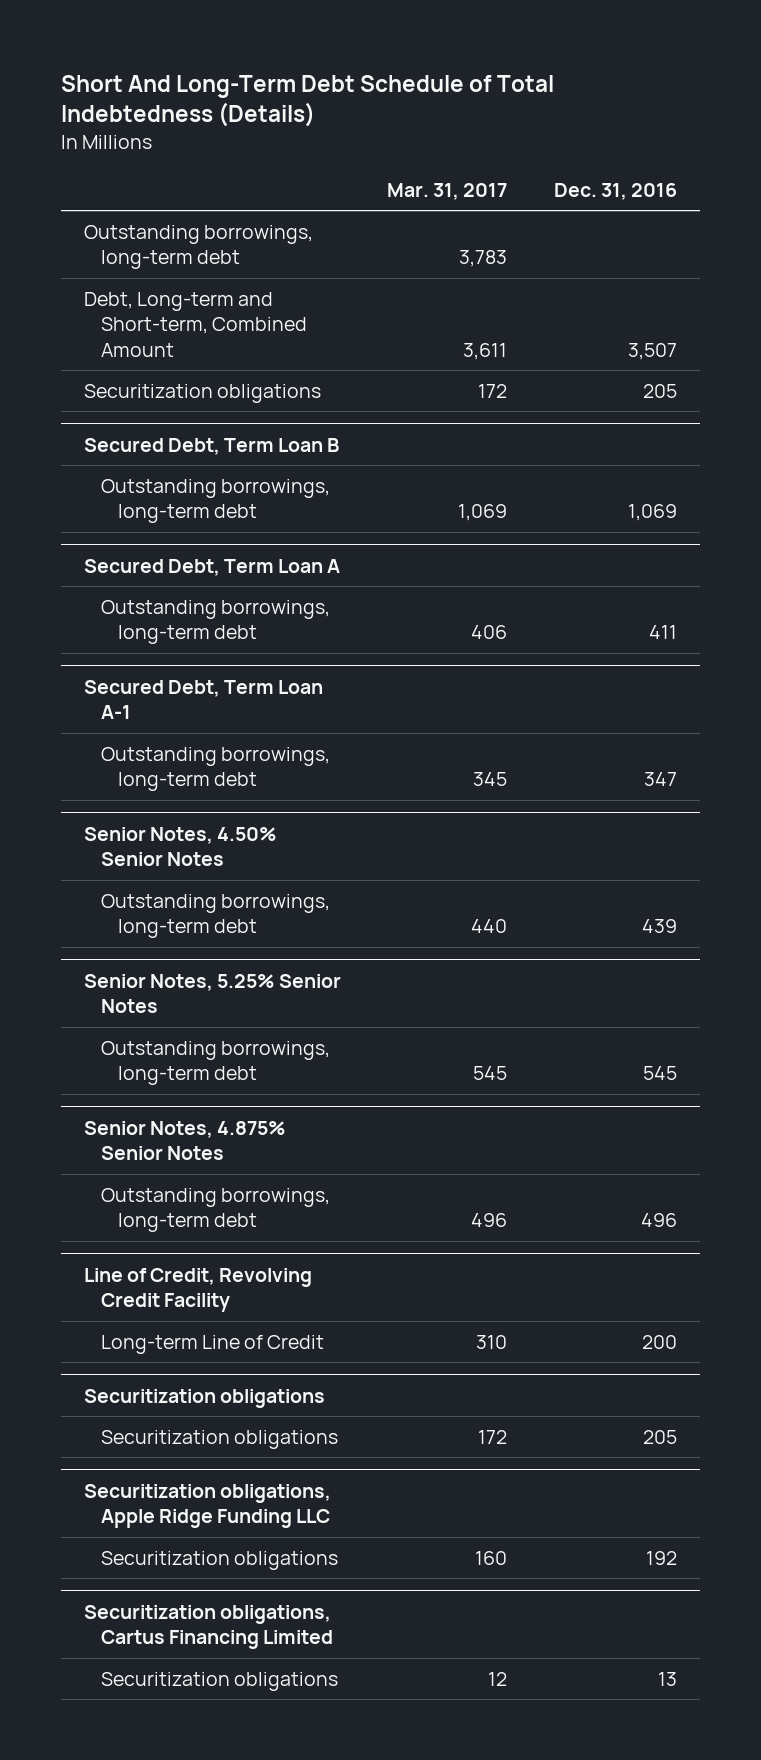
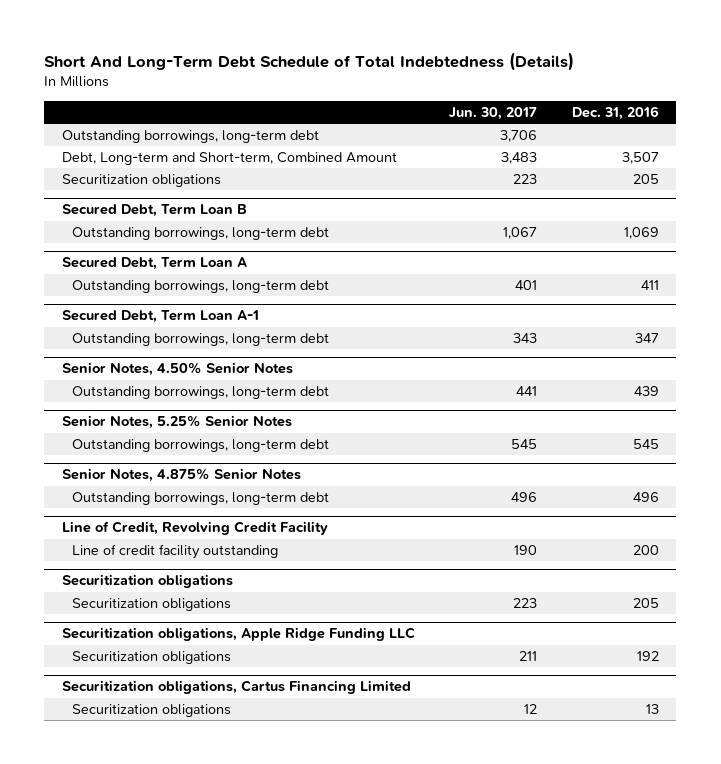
- | Mar. 31, 2017 | Dec. 31, 2016
+ | Jun. 30, 2017 | Dec. 31, 2016
@ Line of Credit, Revolving Credit Facility
- Long-term Line of Credit | 310 | 200
+ Line of credit facility outstanding | 190 | 200

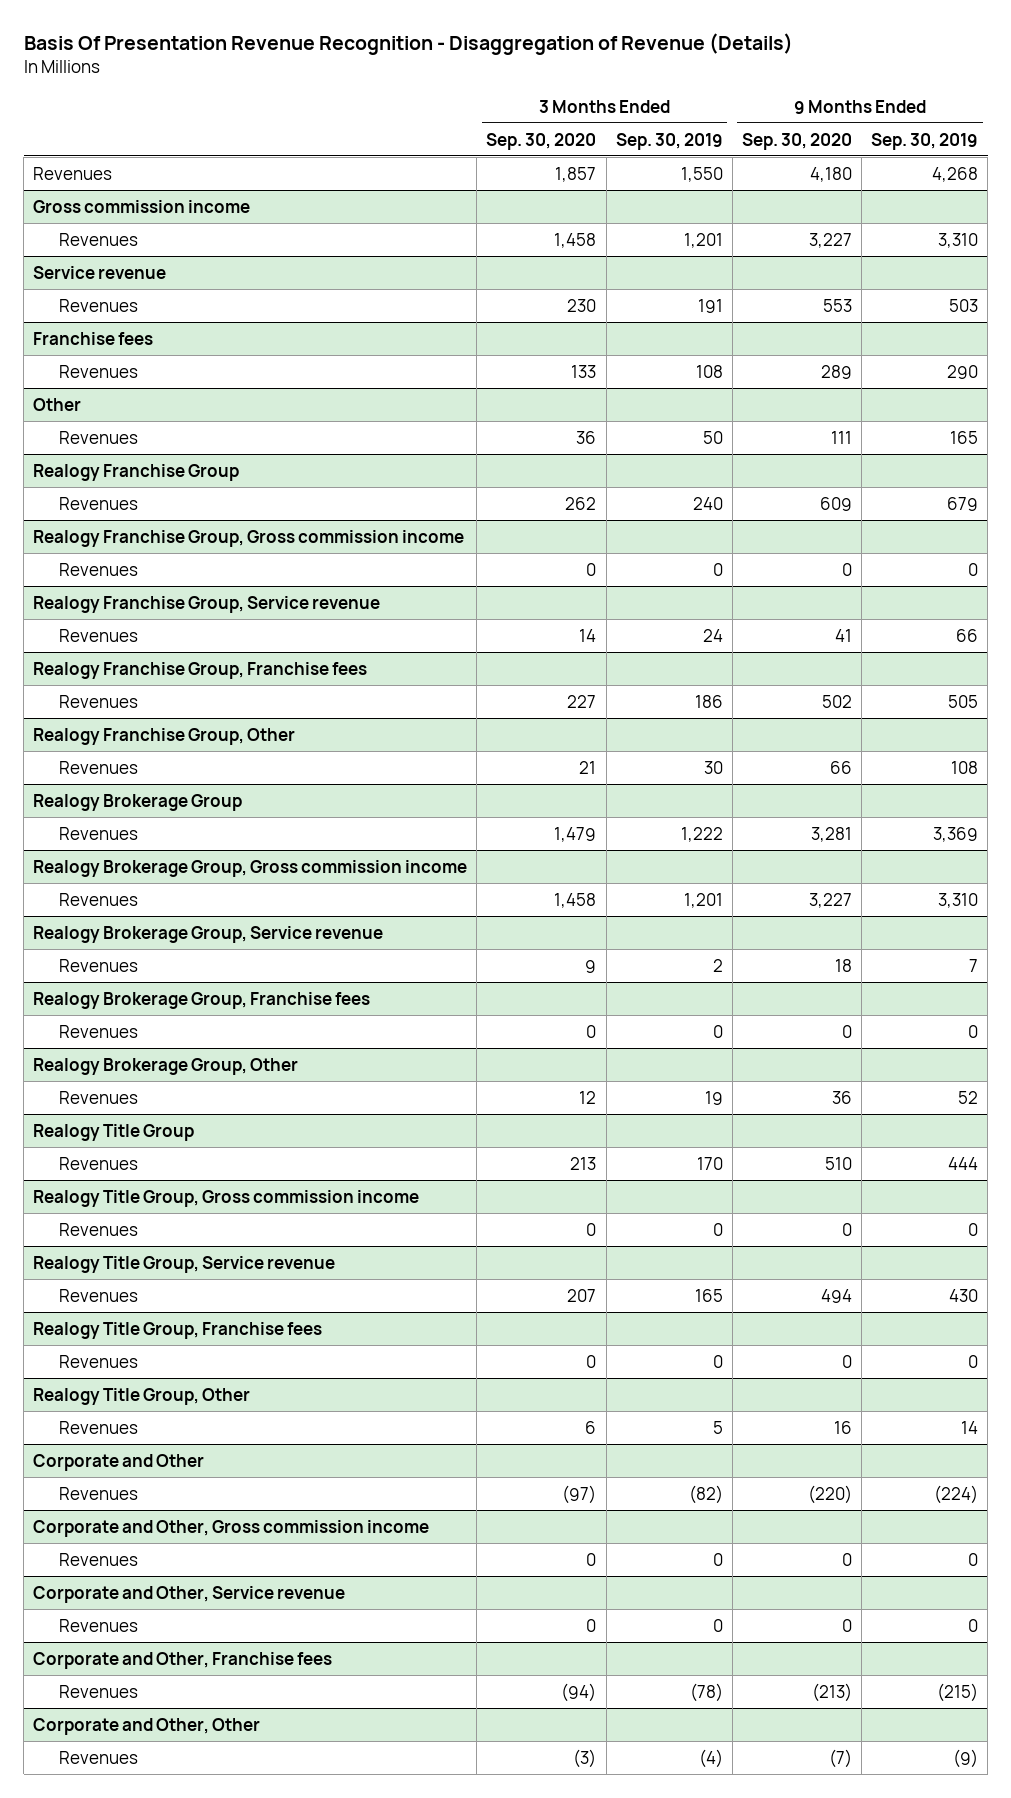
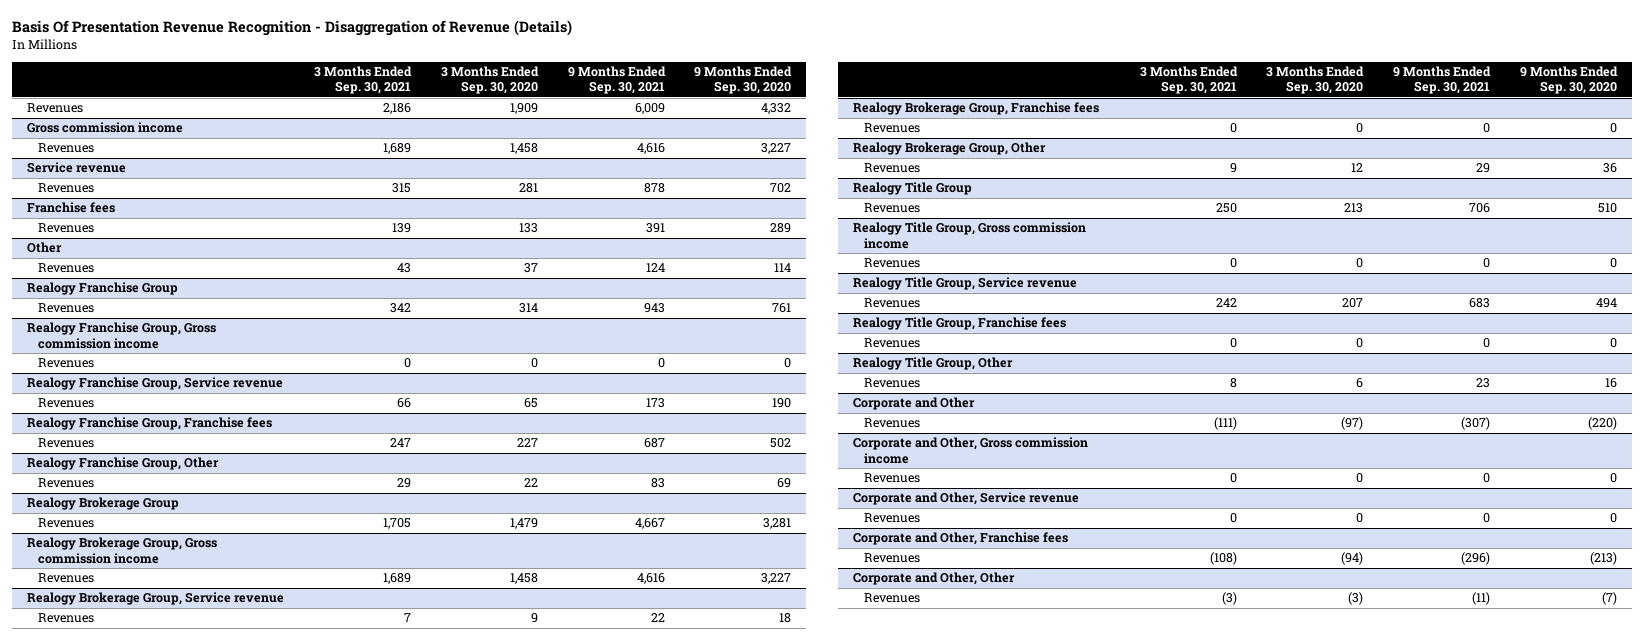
- | 3 Months Ended Sep. 30, 2020 | 3 Months Ended Sep. 30, 2019 | 9 Months Ended Sep. 30, 2020 | 9 Months Ended Sep. 30, 2019
+ | 3 Months Ended Sep. 30, 2021 | 3 Months Ended Sep. 30, 2020 | 9 Months Ended Sep. 30, 2021 | 9 Months Ended Sep. 30, 2020
- Revenues | 1,857 | 1,550 | 4,180 | 4,268
+ Revenues | 2,186 | 1,909 | 6,009 | 4,332
@ Service revenue
- Revenues | 230 | 191 | 553 | 503
+ Revenues | 315 | 281 | 878 | 702
@ Other
- Revenues | 36 | 50 | 111 | 165
+ Revenues | 43 | 37 | 124 | 114
@ Realogy Franchise Group
- Revenues | 262 | 240 | 609 | 679
+ Revenues | 342 | 314 | 943 | 761
@ Realogy Franchise Group, Service revenue
- Revenues | 14 | 24 | 41 | 66
+ Revenues | 66 | 65 | 173 | 190
@ Realogy Franchise Group, Other
- Revenues | 21 | 30 | 66 | 108
+ Revenues | 29 | 22 | 83 | 69

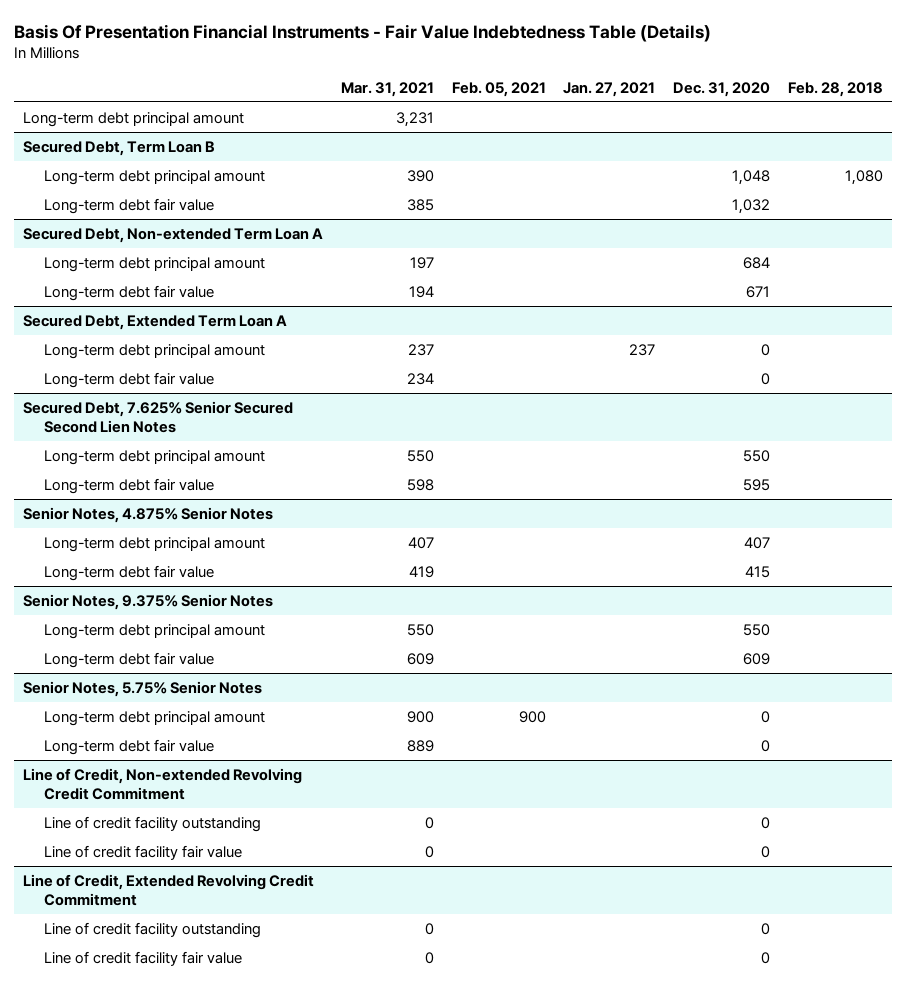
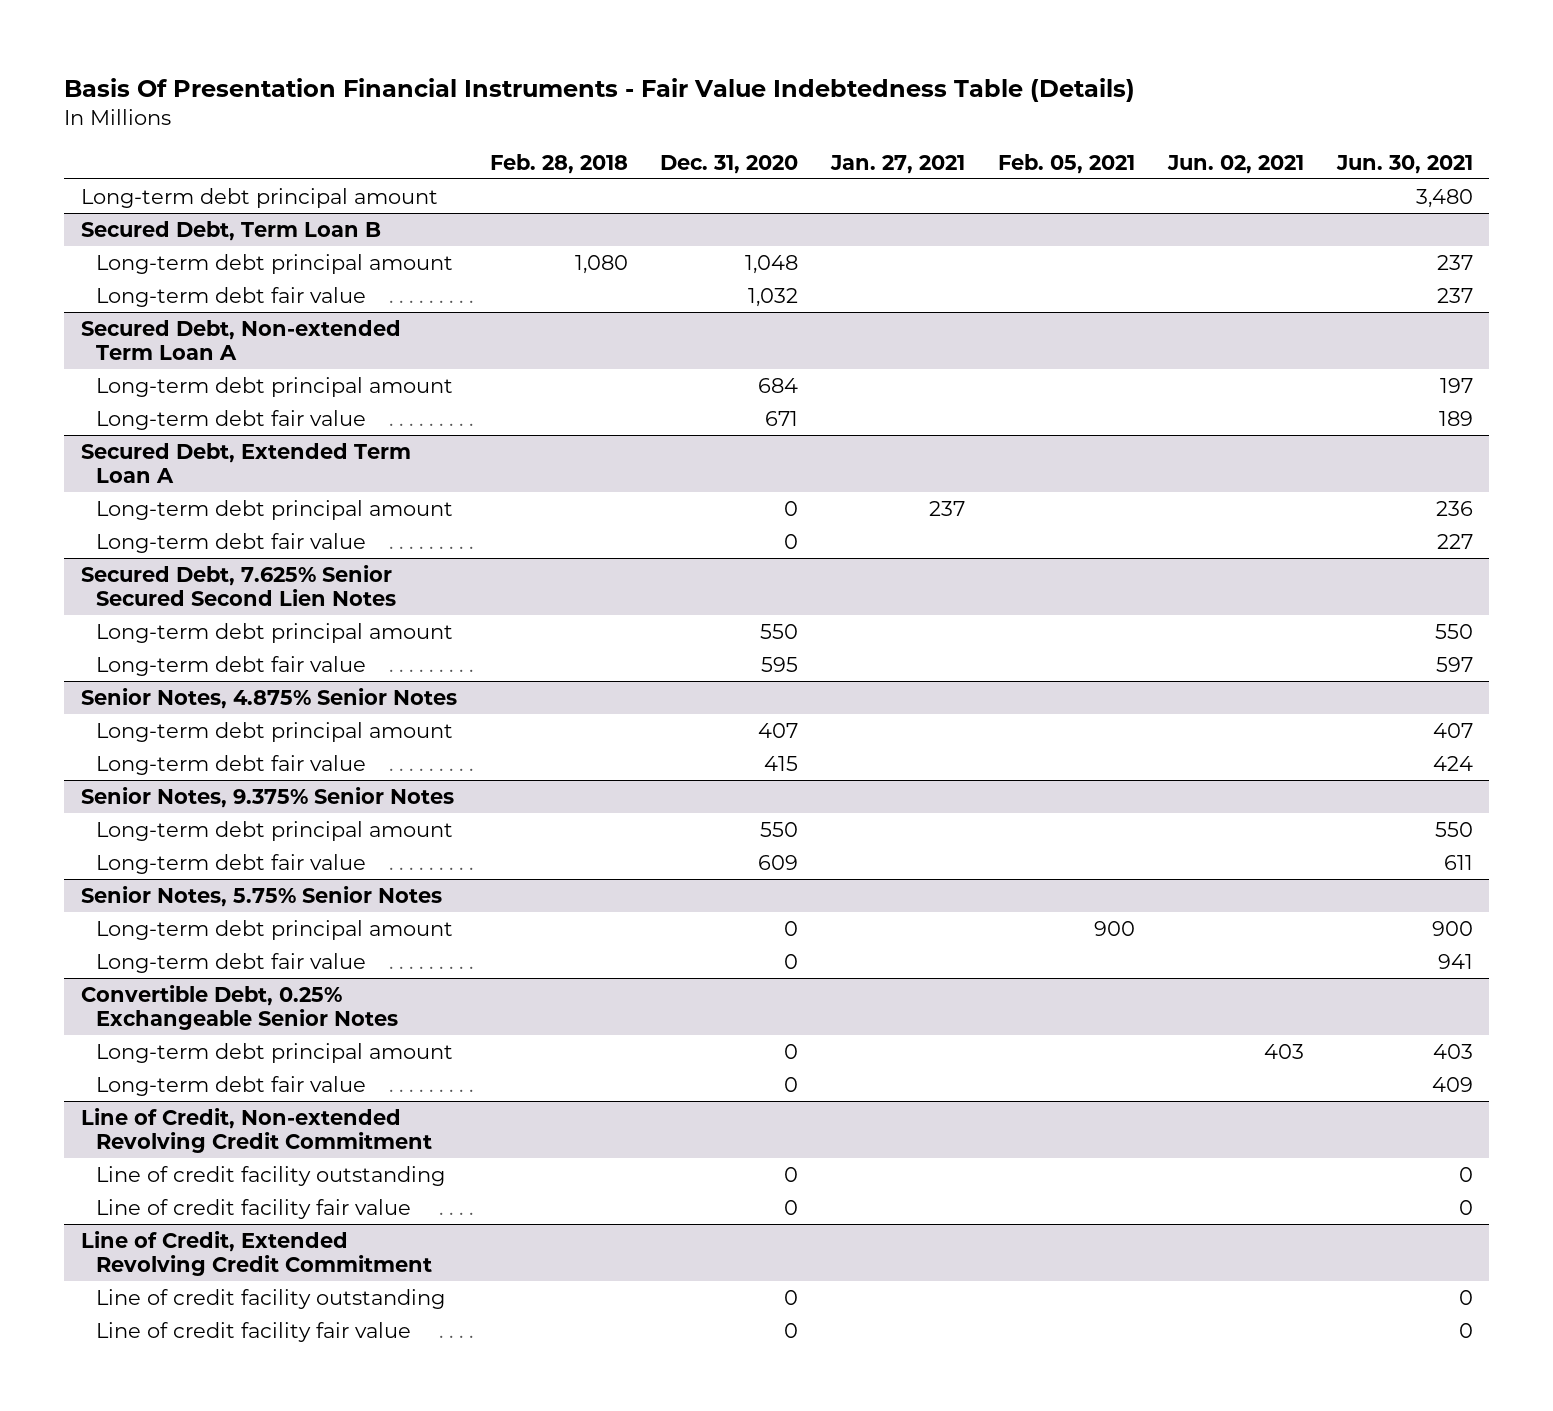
- | Mar. 31, 2021 | Feb. 05, 2021 | Jan. 27, 2021 | Dec. 31, 2020 | Feb. 28, 2018
+ | Feb. 28, 2018 | Dec. 31, 2020 | Jan. 27, 2021 | Feb. 05, 2021 | Jun. 02, 2021 | Jun. 30, 2021
+ Convertible Debt, 0.25% Exchangeable Senior Notes
+ Long-term debt principal amount | | 0 | | | 403 | 403
+ Long-term debt fair value | | 0 | | | | 409

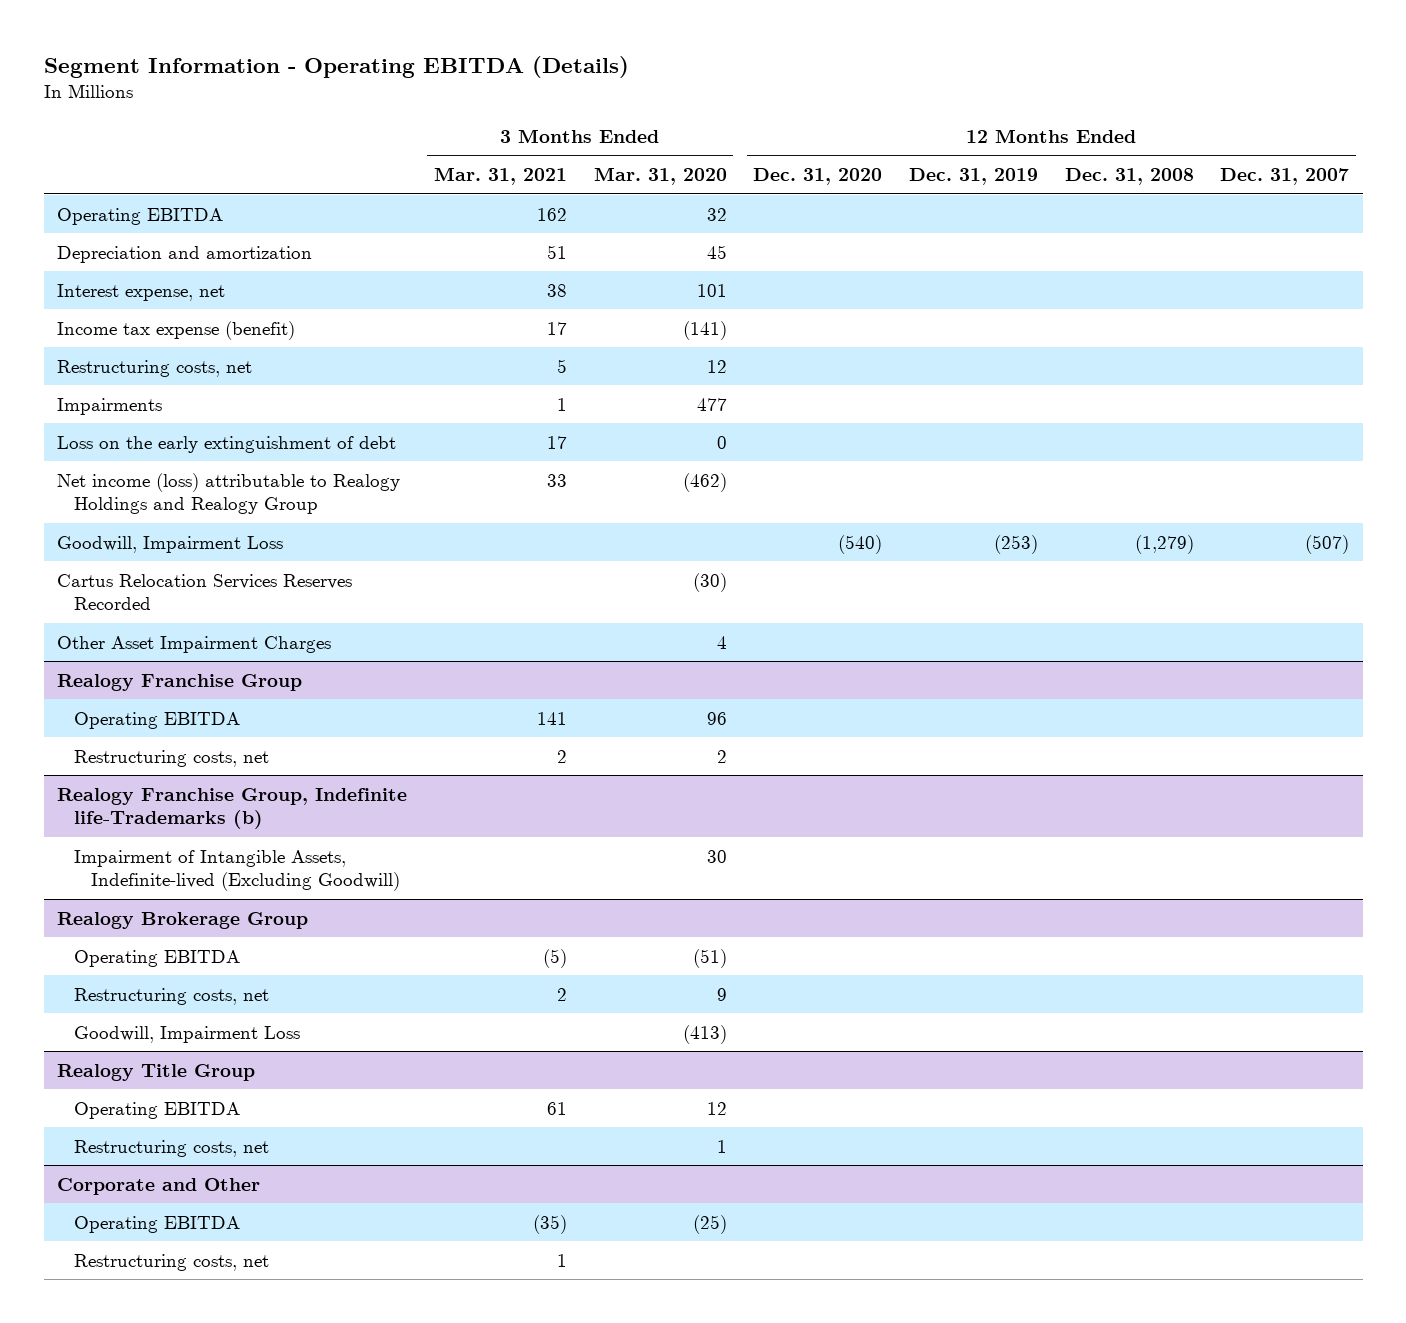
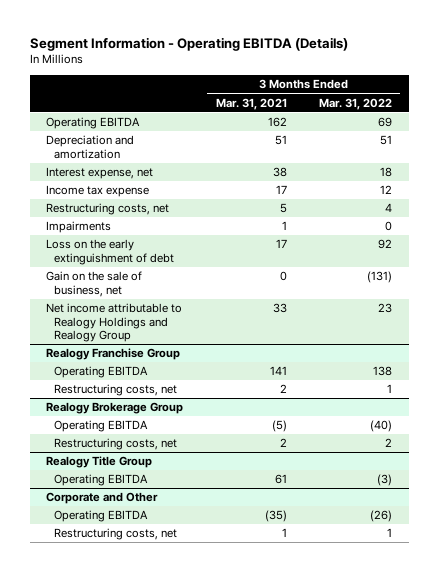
- | 3 Months Ended Mar. 31, 2021 | 3 Months Ended Mar. 31, 2020 | 12 Months Ended Dec. 31, 2020 | 12 Months Ended Dec. 31, 2019 | 12 Months Ended Dec. 31, 2008 | 12 Months Ended Dec. 31, 2007
+ | 3 Months Ended Mar. 31, 2021 | 3 Months Ended Mar. 31, 2022
- Income tax expense (benefit) | 17 | (141) | | | |
+ Income tax expense | 17 | 12
- Net income (loss) attributable to Realogy Holdings and Realogy Group | 33 | (462) | | | |
- Goodwill, Impairment Loss | | | (540) | (253) | (1,279) | (507)
- Cartus Relocation Services Reserves Recorded | | (30) | | | |
- Other Asset Impairment Charges | | 4 | | | |
+ Gain on the sale of business, net | 0 | (131)
+ Net income attributable to Realogy Holdings and Realogy Group | 33 | 23
- Realogy Franchise Group, Indefinite life-Trademarks (b)
- Impairment of Intangible Assets, Indefinite-lived (Excluding Goodwill) | | 30 | | | |
@ Realogy Brokerage Group
- Goodwill, Impairment Loss | | (413) | | | |
@ Realogy Title Group
- Restructuring costs, net | | 1 | | | |

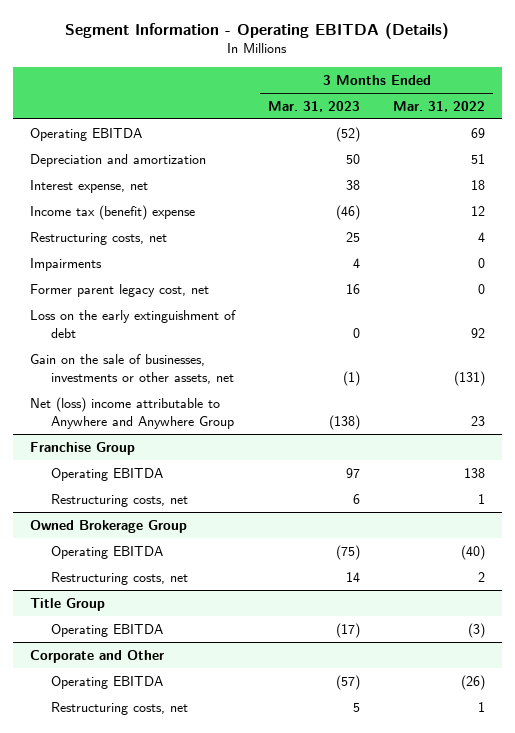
- | 3 Months Ended Mar. 31, 2021 | 3 Months Ended Mar. 31, 2022
+ | 3 Months Ended Mar. 31, 2023 | 3 Months Ended Mar. 31, 2022
- Income tax expense | 17 | 12
+ Income tax (benefit) expense | (46) | 12
+ Former parent legacy cost, net | 16 | 0
- Gain on the sale of business, net | 0 | (131)
- Net income attributable to Realogy Holdings and Realogy Group | 33 | 23
- Realogy Franchise Group
+ Gain on the sale of businesses, investments or other assets, net | (1) | (131)
+ Net (loss) income attributable to Anywhere and Anywhere Group | (138) | 23
+ Franchise Group
- Realogy Brokerage Group
+ Owned Brokerage Group
- Realogy Title Group
+ Title Group

